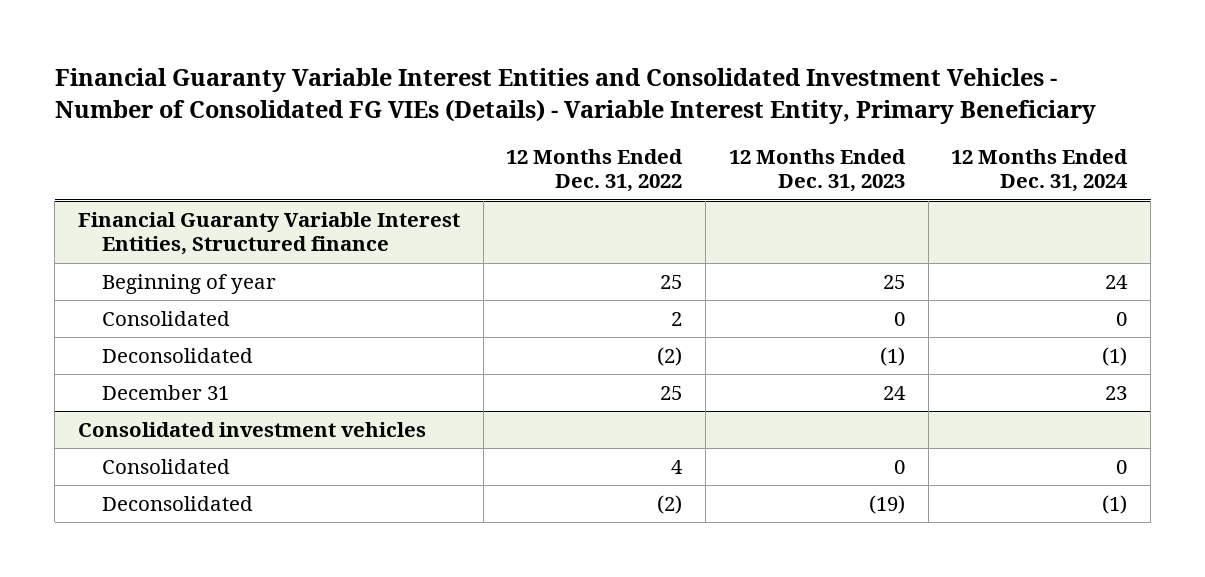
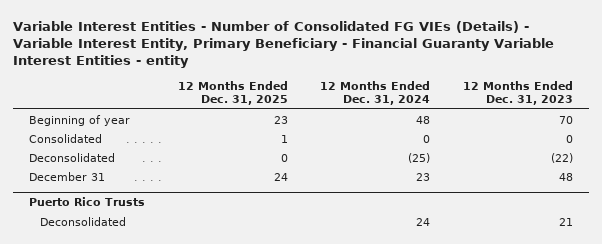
- Financial Guaranty Variable Interest Entities and Consolidated Investment Vehicles - Number of Consolidated FG VIEs (Details) - Variable Interest Entity, Primary Beneficiary
+ Variable Interest Entities - Number of Consolidated FG VIEs (Details) - Variable Interest Entity, Primary Beneficiary - Financial Guaranty Variable Interest Entities - entity
- | 12 Months Ended Dec. 31, 2022 | 12 Months Ended Dec. 31, 2023 | 12 Months Ended Dec. 31, 2024
+ | 12 Months Ended Dec. 31, 2025 | 12 Months Ended Dec. 31, 2024 | 12 Months Ended Dec. 31, 2023
- Financial Guaranty Variable Interest Entities, Structured finance
- Beginning of year | 25 | 25 | 24
- Consolidated | 2 | 0 | 0
- Deconsolidated | (2) | (1) | (1)
- December 31 | 25 | 24 | 23
- Consolidated investment vehicles
+ Beginning of year | 23 | 48 | 70
- Deconsolidated | (2) | (19) | (1)
+ Deconsolidated | 0 | (25) | (22)
+ December 31 | 24 | 23 | 48
+ Puerto Rico Trusts
+ Deconsolidated | | 24 | 21

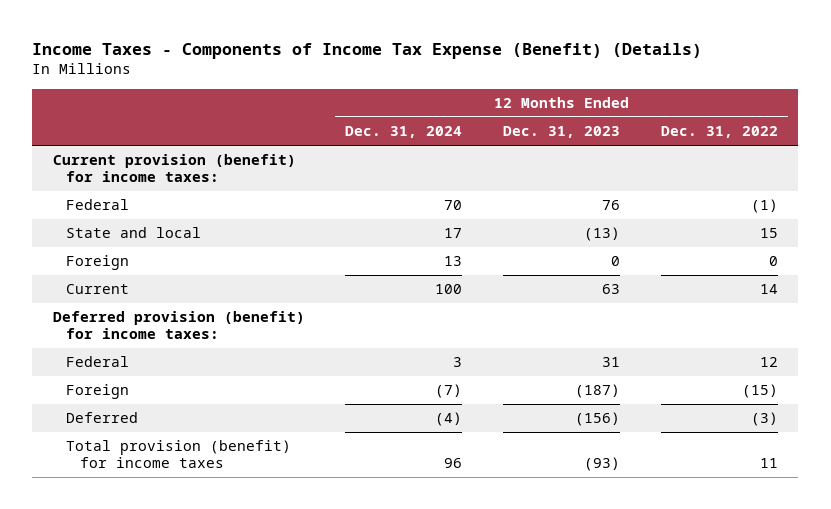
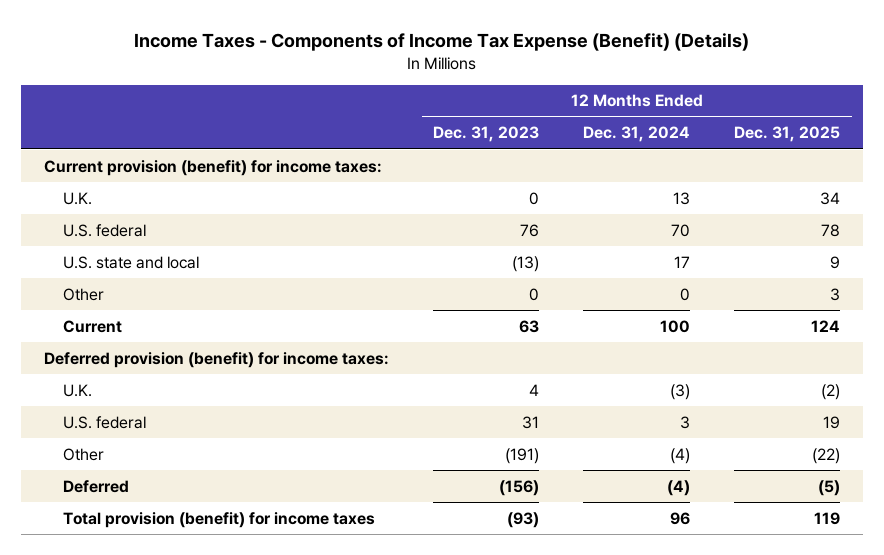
- | 12 Months Ended Dec. 31, 2024 | 12 Months Ended Dec. 31, 2023 | 12 Months Ended Dec. 31, 2022
+ | 12 Months Ended Dec. 31, 2023 | 12 Months Ended Dec. 31, 2024 | 12 Months Ended Dec. 31, 2025
- Federal | 70 | 76 | (1)
- State and local | 17 | (13) | 15
- Foreign | 13 | 0 | 0
+ U.K. | 0 | 13 | 34
+ U.S. federal | 76 | 70 | 78
+ U.S. state and local | (13) | 17 | 9
+ Other | 0 | 0 | 3
- Federal | 3 | 31 | 12
- Foreign | (7) | (187) | (15)
+ U.K. | 4 | (3) | (2)
+ U.S. federal | 31 | 3 | 19
+ Other | (191) | (4) | (22)

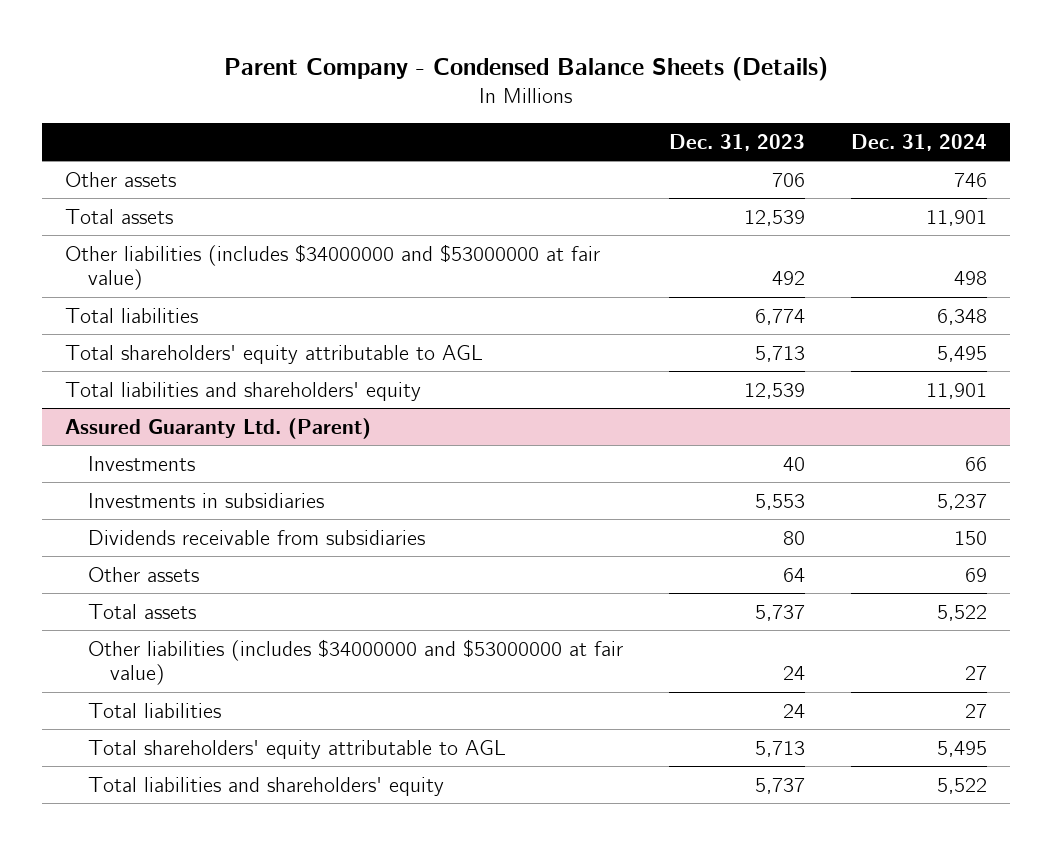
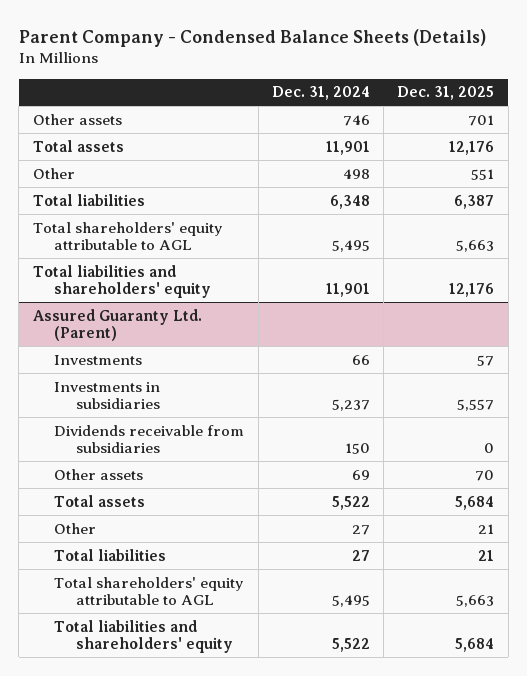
- | Dec. 31, 2023 | Dec. 31, 2024
+ | Dec. 31, 2024 | Dec. 31, 2025
- Other liabilities (includes $34000000 and $53000000 at fair value) | 492 | 498
+ Other | 498 | 551
@ Assured Guaranty Ltd. (Parent)
- Other liabilities (includes $34000000 and $53000000 at fair value) | 24 | 27
+ Other | 27 | 21

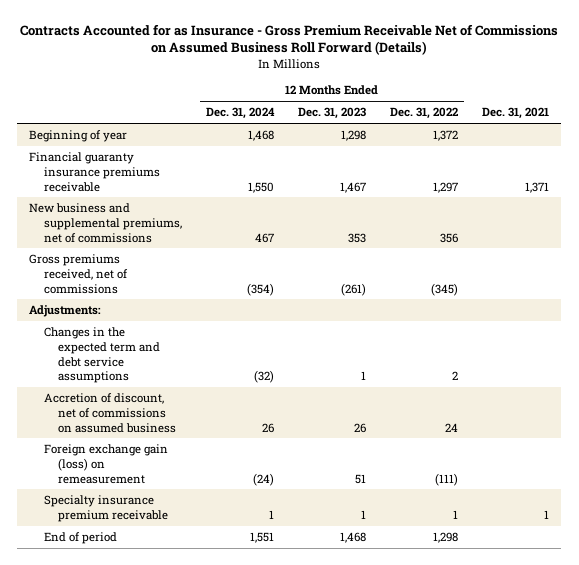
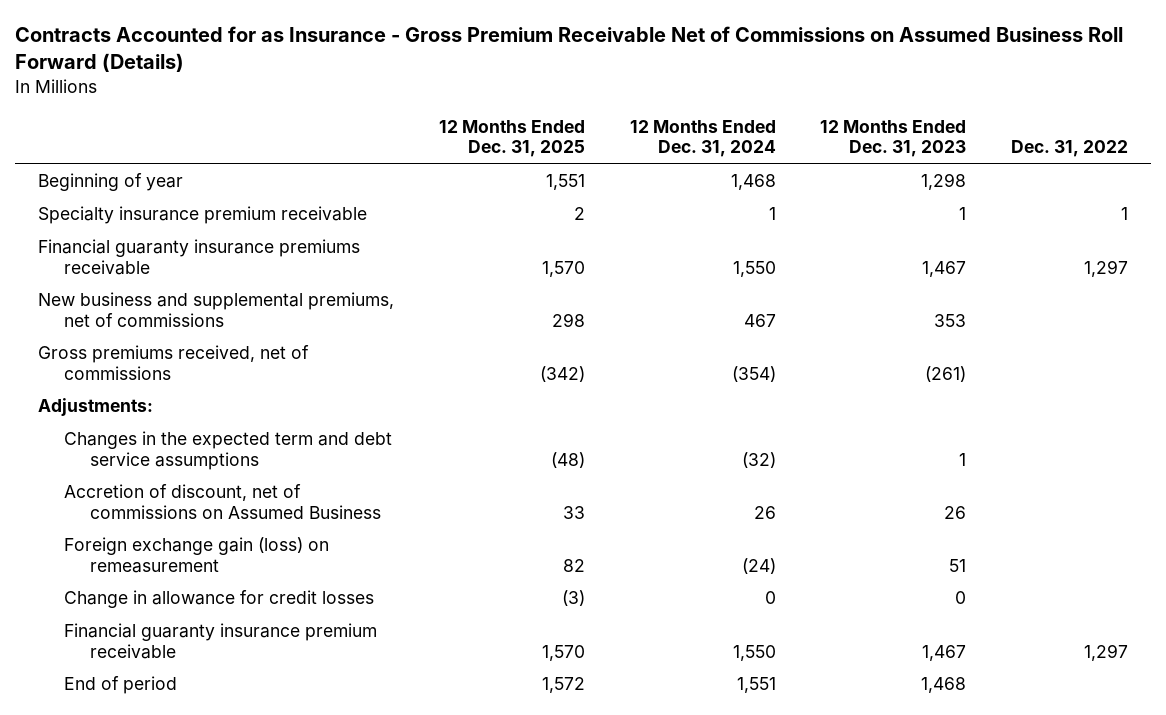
- | 12 Months Ended Dec. 31, 2024 | 12 Months Ended Dec. 31, 2023 | 12 Months Ended Dec. 31, 2022 | Dec. 31, 2021
+ | 12 Months Ended Dec. 31, 2025 | 12 Months Ended Dec. 31, 2024 | 12 Months Ended Dec. 31, 2023 | Dec. 31, 2022
moved up: Specialty insurance premium receivable | 2 | 1 | 1 | 1
- Accretion of discount, net of commissions on assumed business | 26 | 26 | 24 |
+ Accretion of discount, net of commissions on Assumed Business | 33 | 26 | 26 |
+ Change in allowance for credit losses | (3) | 0 | 0 |
+ Financial guaranty insurance premium receivable | 1,570 | 1,550 | 1,467 | 1,297

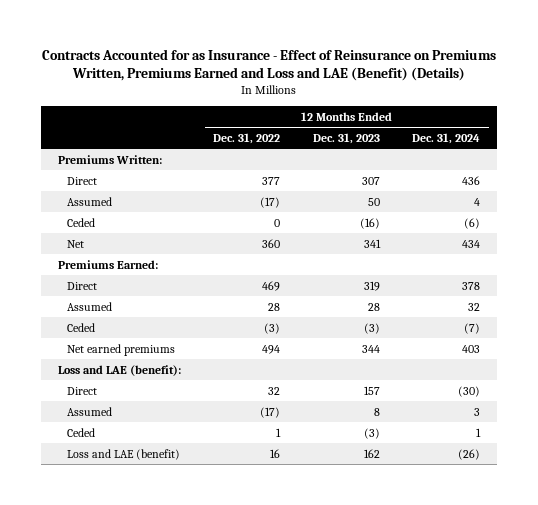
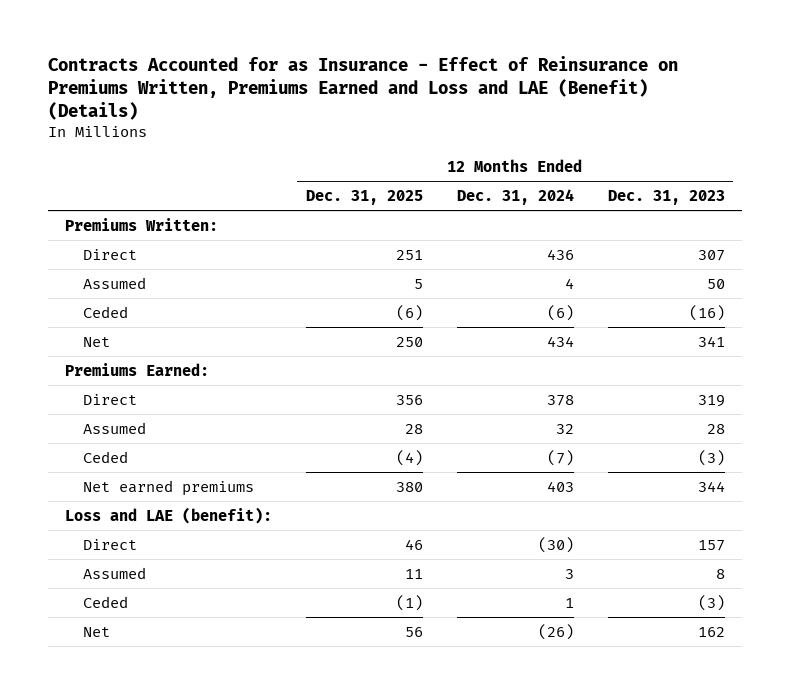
- | 12 Months Ended Dec. 31, 2022 | 12 Months Ended Dec. 31, 2023 | 12 Months Ended Dec. 31, 2024
+ | 12 Months Ended Dec. 31, 2025 | 12 Months Ended Dec. 31, 2024 | 12 Months Ended Dec. 31, 2023
- Loss and LAE (benefit) | 16 | 162 | (26)
+ Net | 56 | (26) | 162

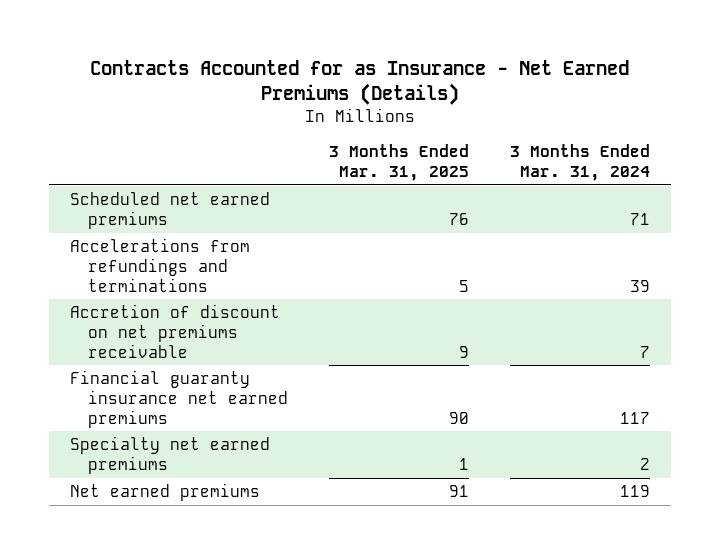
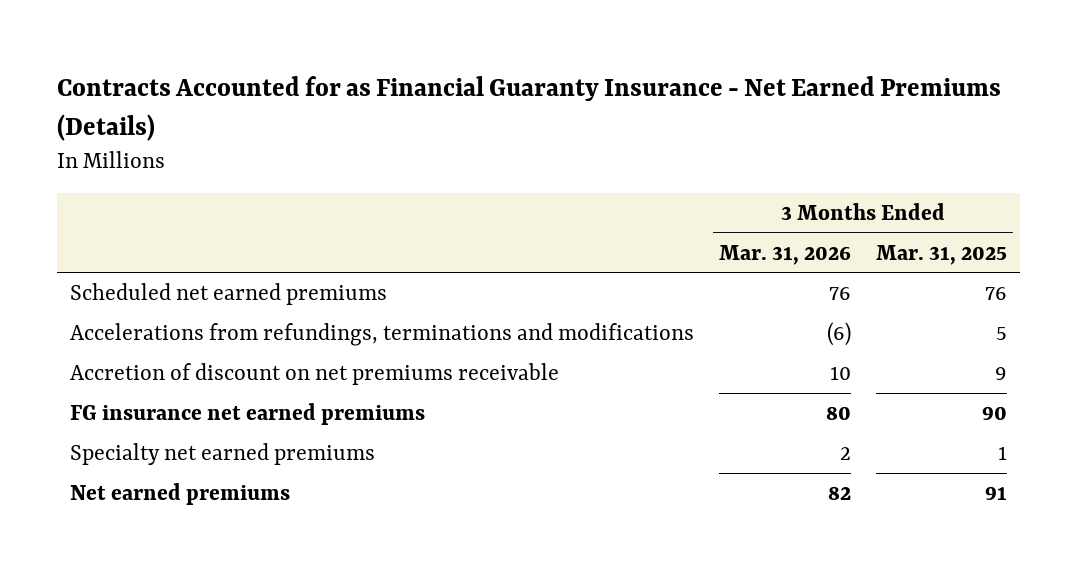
- Contracts Accounted for as Insurance - Net Earned Premiums (Details)
+ Contracts Accounted for as Financial Guaranty Insurance - Net Earned Premiums (Details)
- | 3 Months Ended Mar. 31, 2025 | 3 Months Ended Mar. 31, 2024
+ | 3 Months Ended Mar. 31, 2026 | 3 Months Ended Mar. 31, 2025
- Accelerations from refundings and terminations | 5 | 39
+ Accelerations from refundings, terminations and modifications | (6) | 5
- Financial guaranty insurance net earned premiums | 90 | 117
+ FG insurance net earned premiums | 80 | 90

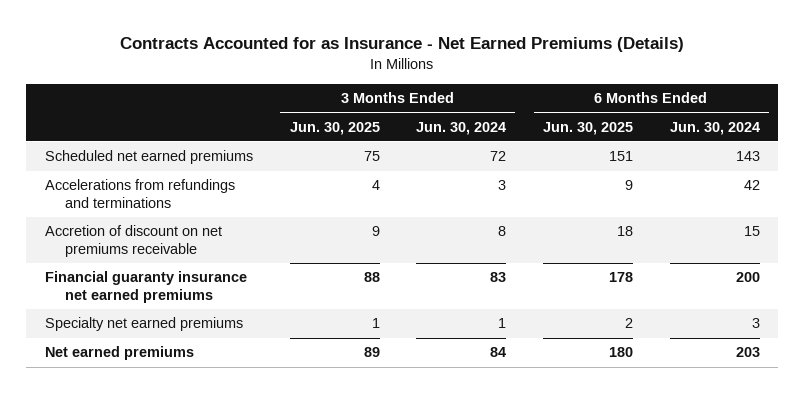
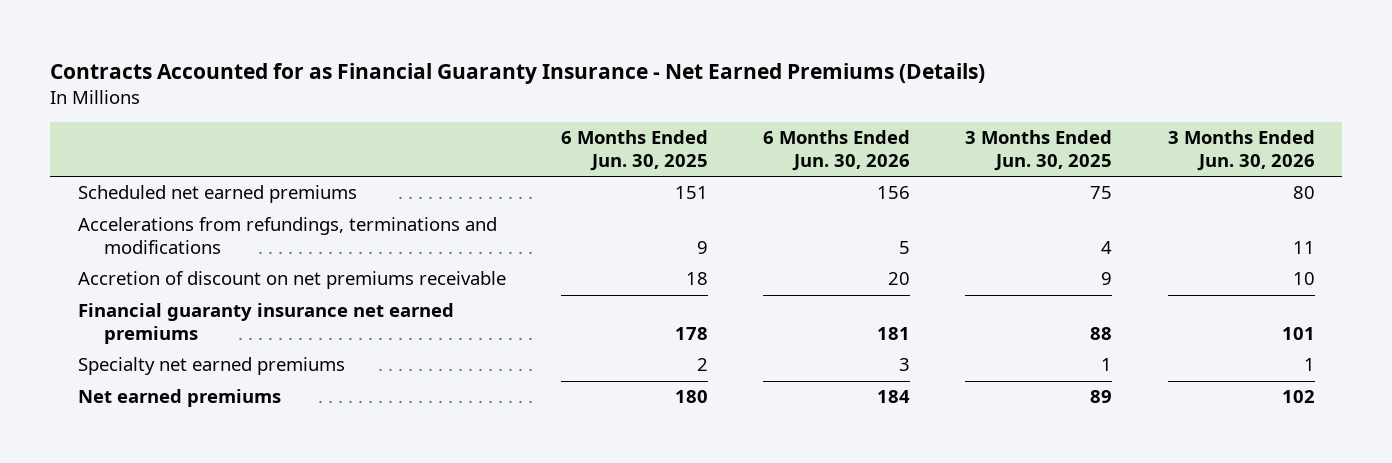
- Contracts Accounted for as Insurance - Net Earned Premiums (Details)
+ Contracts Accounted for as Financial Guaranty Insurance - Net Earned Premiums (Details)
- | 3 Months Ended Jun. 30, 2025 | 3 Months Ended Jun. 30, 2024 | 6 Months Ended Jun. 30, 2025 | 6 Months Ended Jun. 30, 2024
+ | 6 Months Ended Jun. 30, 2025 | 6 Months Ended Jun. 30, 2026 | 3 Months Ended Jun. 30, 2025 | 3 Months Ended Jun. 30, 2026
- Accelerations from refundings and terminations | 4 | 3 | 9 | 42
+ Accelerations from refundings, terminations and modifications | 9 | 5 | 4 | 11

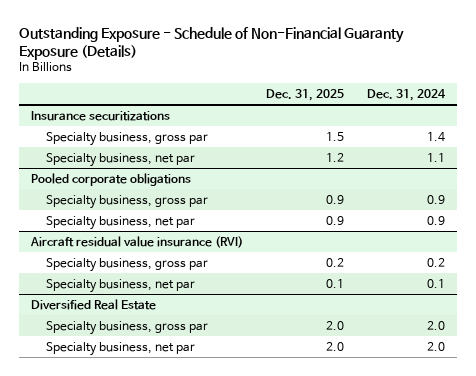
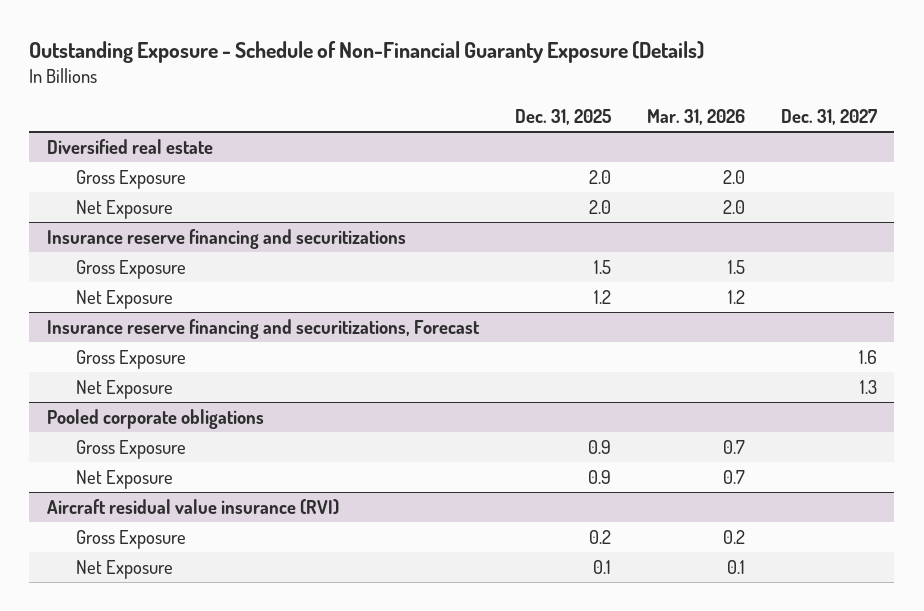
- | Dec. 31, 2025 | Dec. 31, 2024
+ | Dec. 31, 2025 | Mar. 31, 2026 | Dec. 31, 2027
- Insurance securitizations
- Specialty business, gross par | 1.5 | 1.4
- Specialty business, net par | 1.2 | 1.1
+ Diversified real estate
+ Gross Exposure | 2.0 | 2.0 |
+ Net Exposure | 2.0 | 2.0 |
+ Insurance reserve financing and securitizations
+ Gross Exposure | 1.5 | 1.5 |
+ Net Exposure | 1.2 | 1.2 |
+ Insurance reserve financing and securitizations, Forecast
+ Gross Exposure | | | 1.6
+ Net Exposure | | | 1.3
@ Pooled corporate obligations
- Specialty business, gross par | 0.9 | 0.9
- Specialty business, net par | 0.9 | 0.9
+ Gross Exposure | 0.9 | 0.7 |
+ Net Exposure | 0.9 | 0.7 |
@ Aircraft residual value insurance (RVI)
- Specialty business, gross par | 0.2 | 0.2
- Specialty business, net par | 0.1 | 0.1
- Diversified Real Estate
- Specialty business, gross par | 2.0 | 2.0
- Specialty business, net par | 2.0 | 2.0
@ Aircraft residual value insurance (RVI)
+ Gross Exposure | 0.2 | 0.2 |
+ Net Exposure | 0.1 | 0.1 |

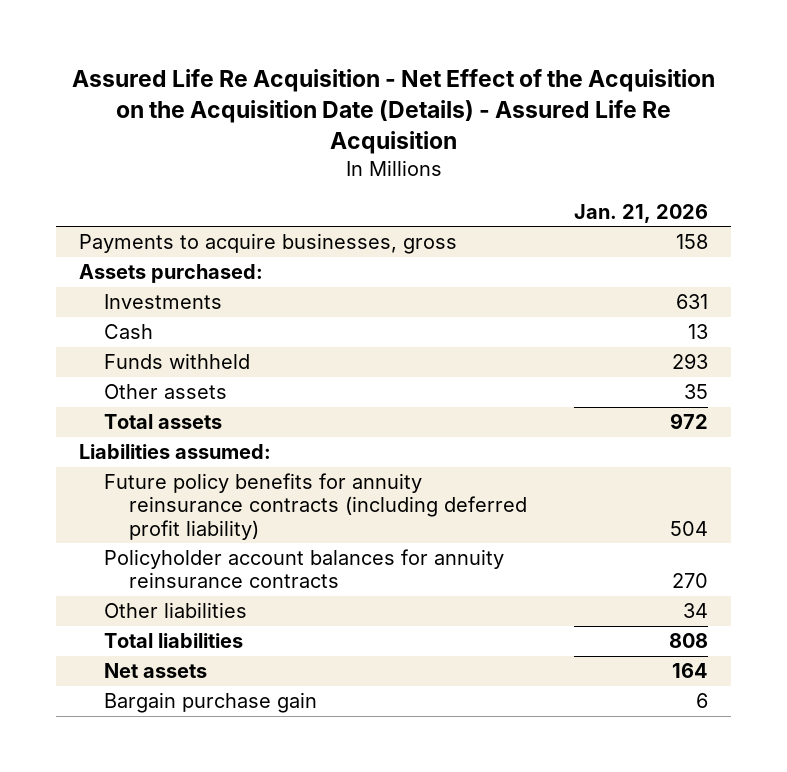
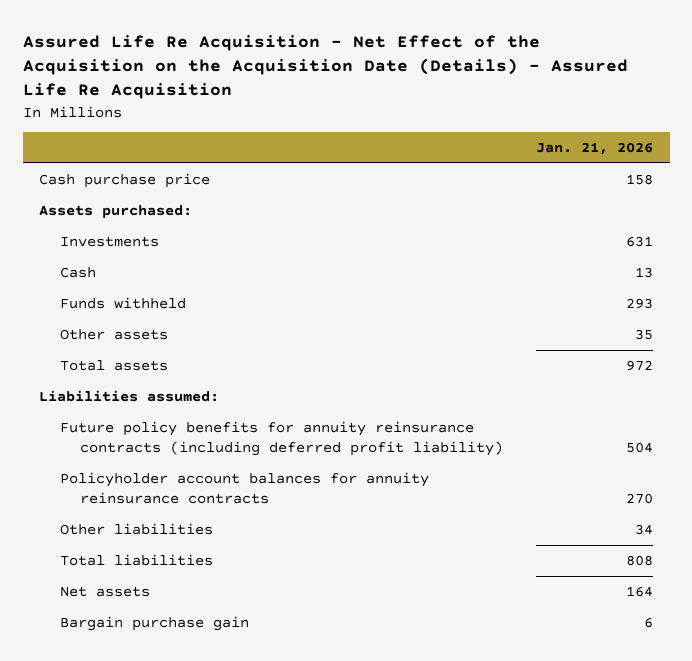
- Payments to acquire businesses, gross | 158
+ Cash purchase price | 158

